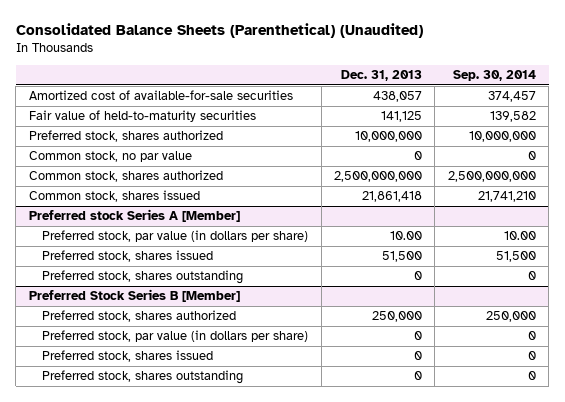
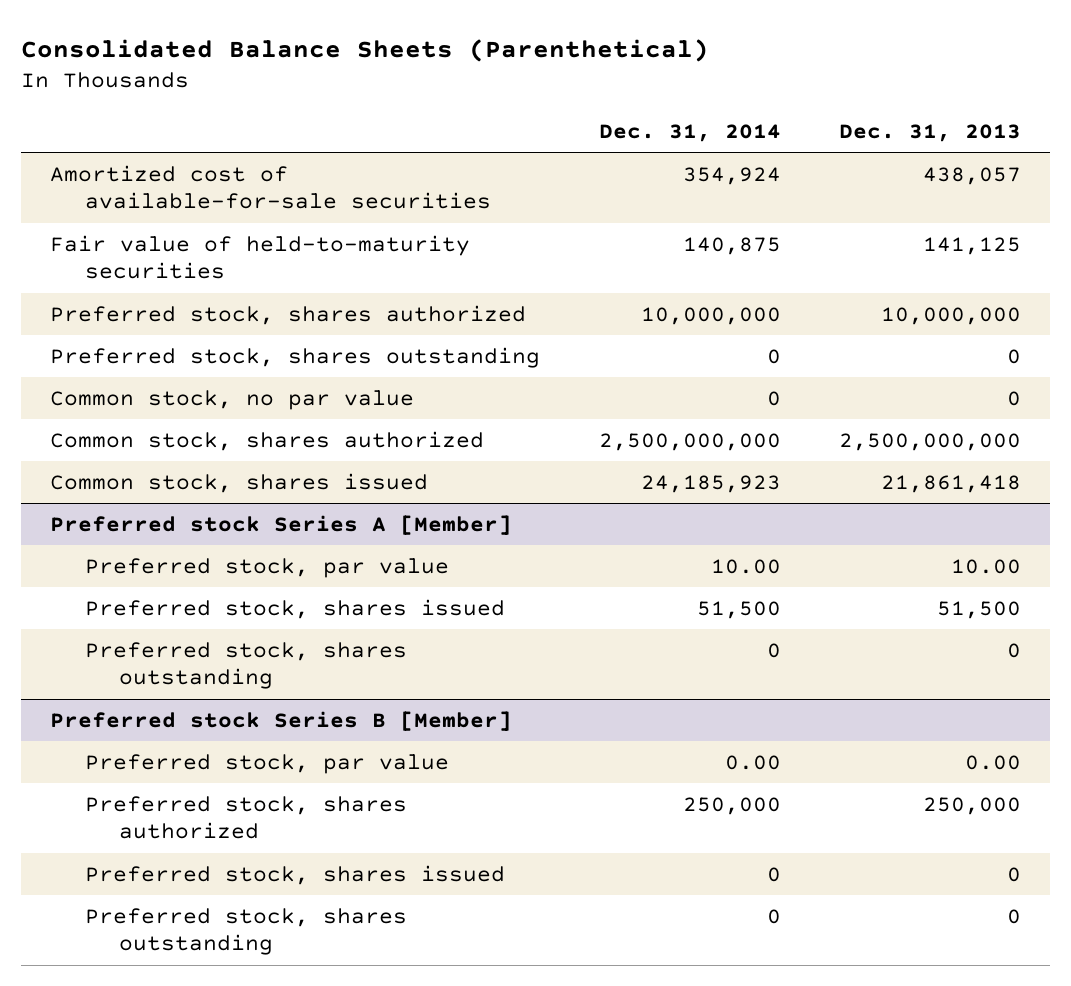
- Consolidated Balance Sheets (Parenthetical) (Unaudited)
+ Consolidated Balance Sheets (Parenthetical)
- | Dec. 31, 2013 | Sep. 30, 2014
+ | Dec. 31, 2014 | Dec. 31, 2013
+ Preferred stock, shares outstanding | 0 | 0
@ Preferred stock Series A [Member]
- Preferred stock, par value (in dollars per share) | 10.00 | 10.00
+ Preferred stock, par value | 10.00 | 10.00
- Preferred Stock Series B [Member]
+ Preferred stock Series B [Member]
+ Preferred stock, par value | 0.00 | 0.00
- Preferred stock, par value (in dollars per share) | 0 | 0

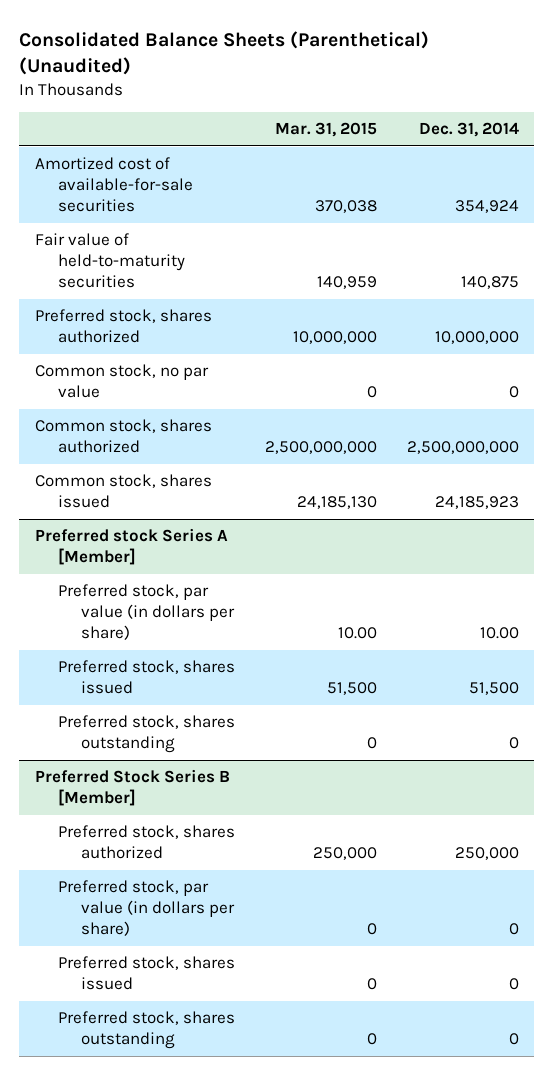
- Consolidated Balance Sheets (Parenthetical)
+ Consolidated Balance Sheets (Parenthetical) (Unaudited)
- | Dec. 31, 2014 | Dec. 31, 2013
+ | Mar. 31, 2015 | Dec. 31, 2014
- Preferred stock, shares outstanding | 0 | 0
@ Preferred stock Series A [Member]
- Preferred stock, par value | 10.00 | 10.00
+ Preferred stock, par value (in dollars per share) | 10.00 | 10.00
- Preferred stock Series B [Member]
- Preferred stock, par value | 0.00 | 0.00
+ Preferred Stock Series B [Member]
+ Preferred stock, par value (in dollars per share) | 0 | 0

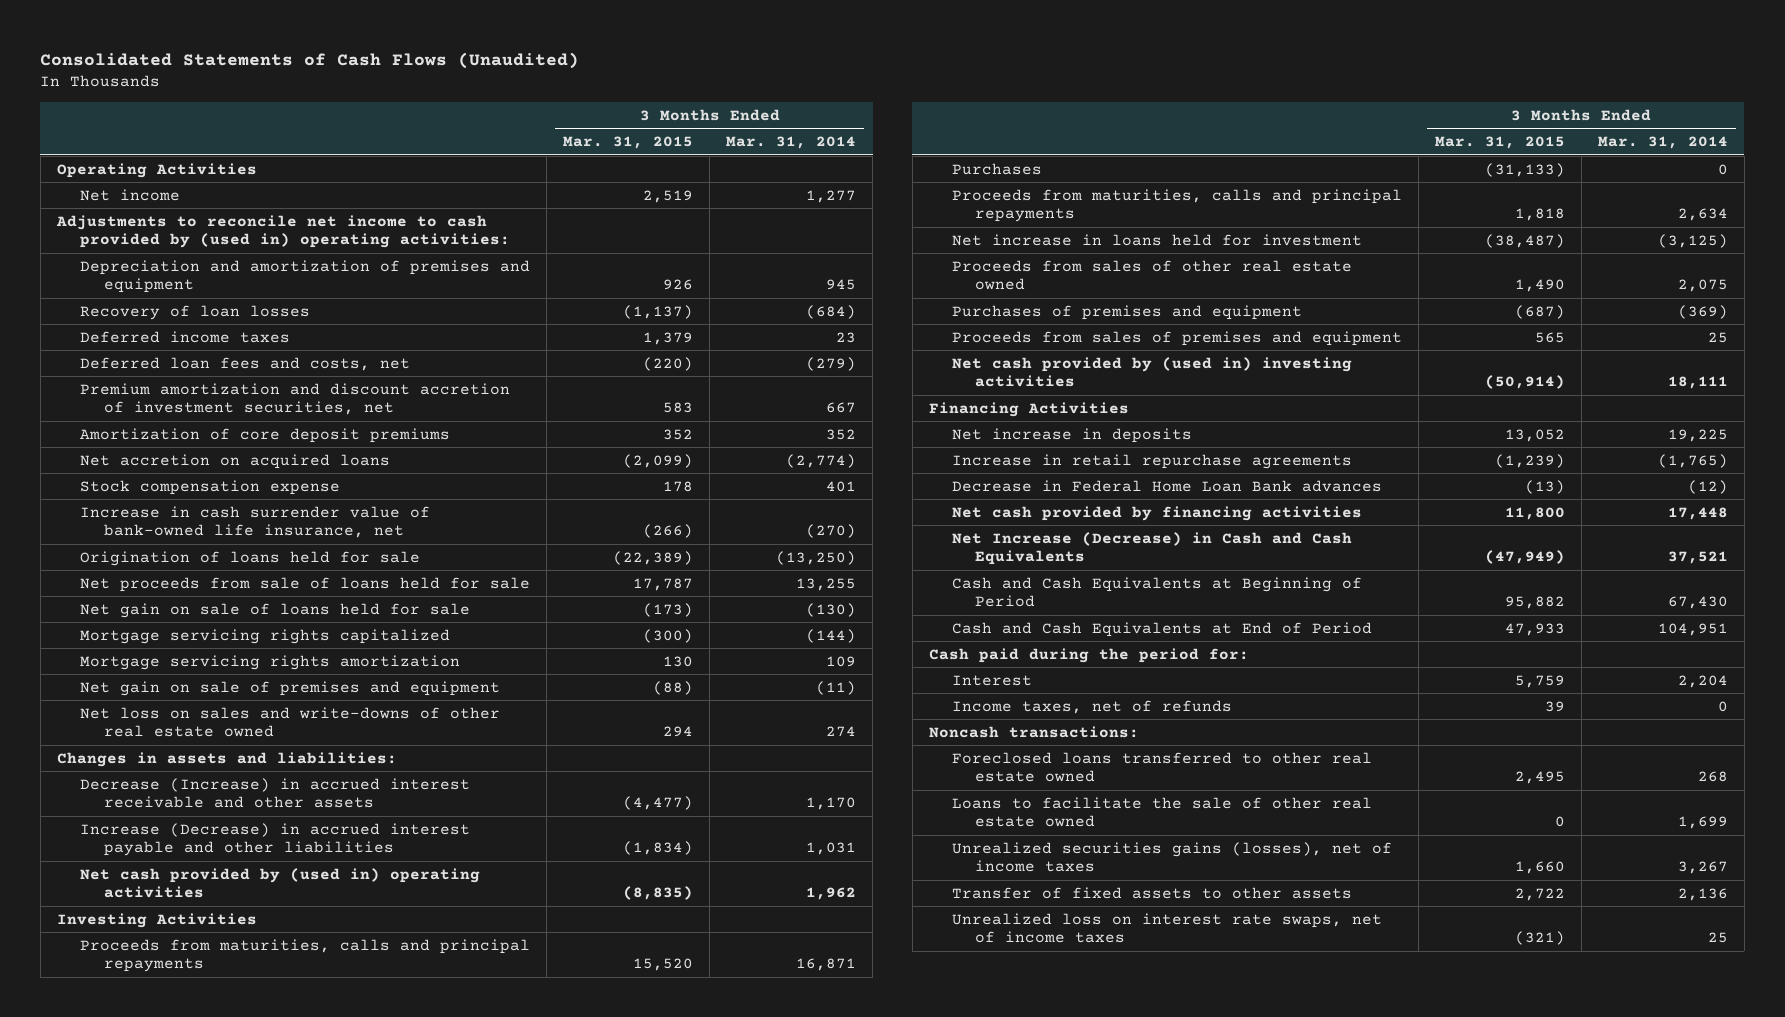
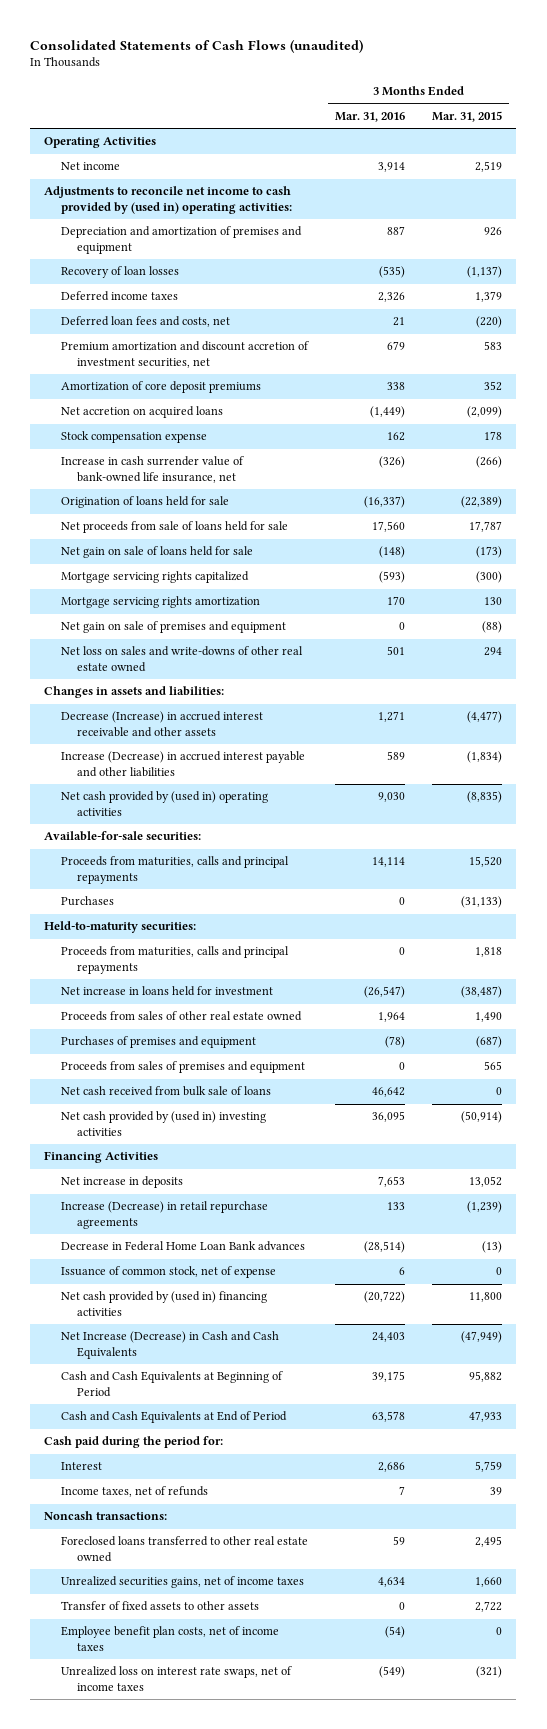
- Consolidated Statements of Cash Flows (Unaudited)
+ Consolidated Statements of Cash Flows (unaudited)
- | 3 Months Ended Mar. 31, 2015 | 3 Months Ended Mar. 31, 2014
+ | 3 Months Ended Mar. 31, 2016 | 3 Months Ended Mar. 31, 2015
- Investing Activities
+ Available-for-sale securities:
+ Held-to-maturity securities:
+ Net cash received from bulk sale of loans | 46,642 | 0
- Increase in retail repurchase agreements | (1,239) | (1,765)
+ Increase (Decrease) in retail repurchase agreements | 133 | (1,239)
- Net cash provided by financing activities | 11,800 | 17,448
+ Issuance of common stock, net of expense | 6 | 0
+ Net cash provided by (used in) financing activities | (20,722) | 11,800
- Loans to facilitate the sale of other real estate owned | 0 | 1,699
- Unrealized securities gains (losses), net of income taxes | 1,660 | 3,267
+ Unrealized securities gains, net of income taxes | 4,634 | 1,660
+ Employee benefit plan costs, net of income taxes | (54) | 0

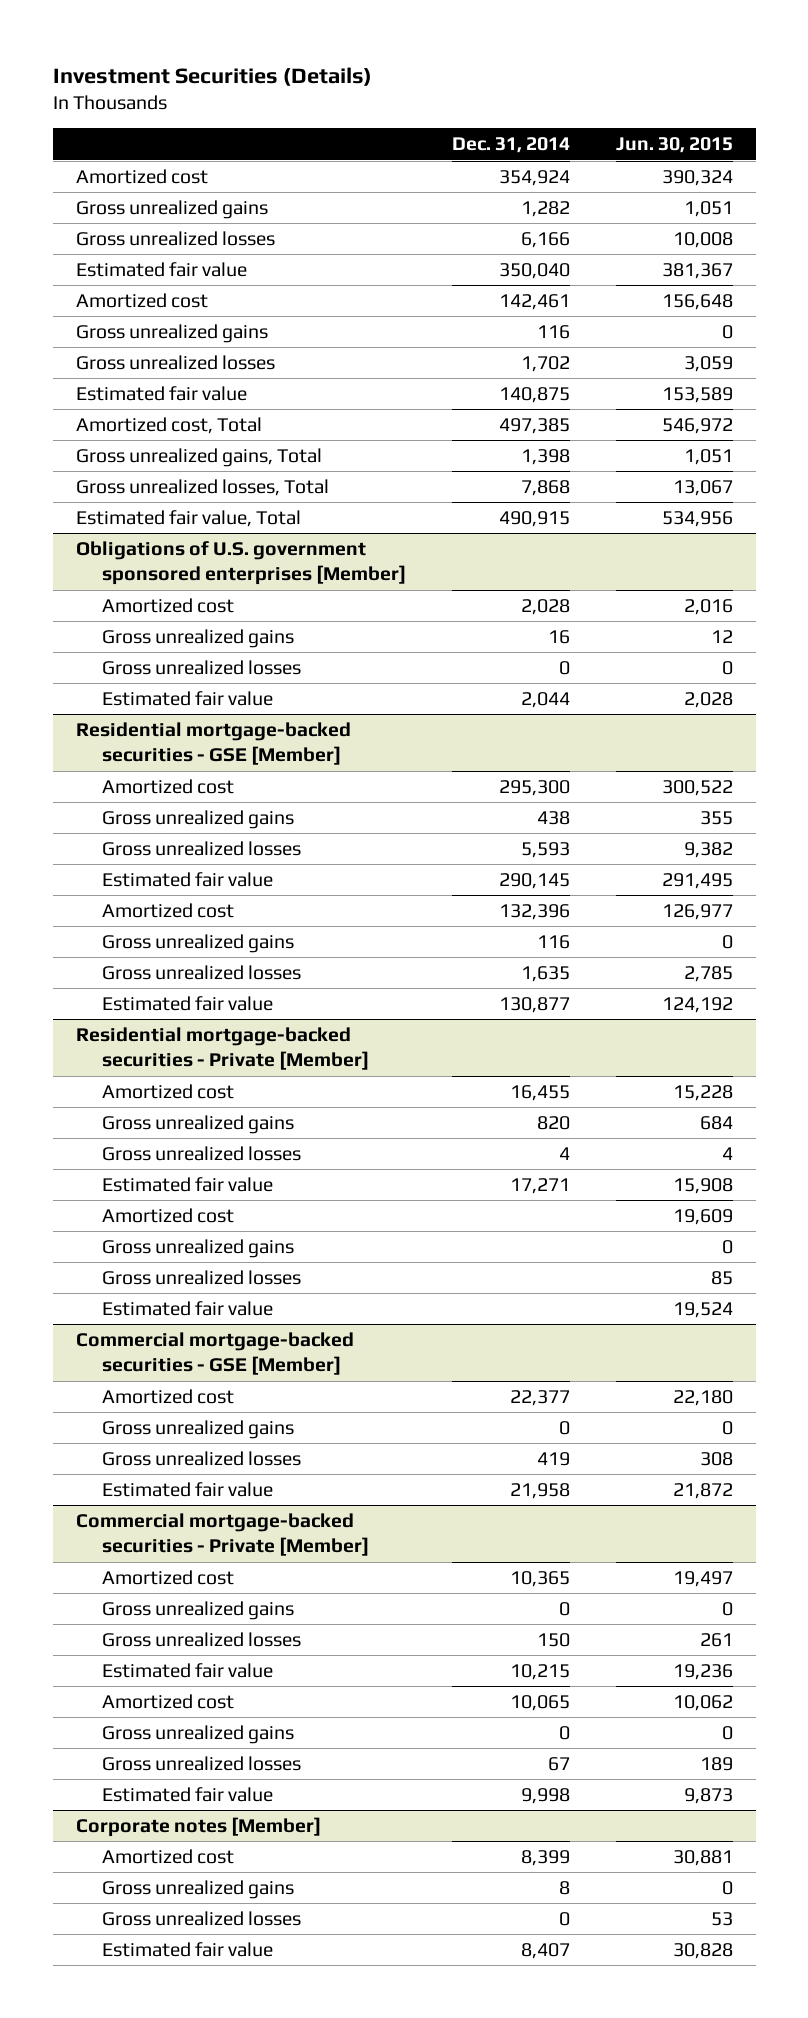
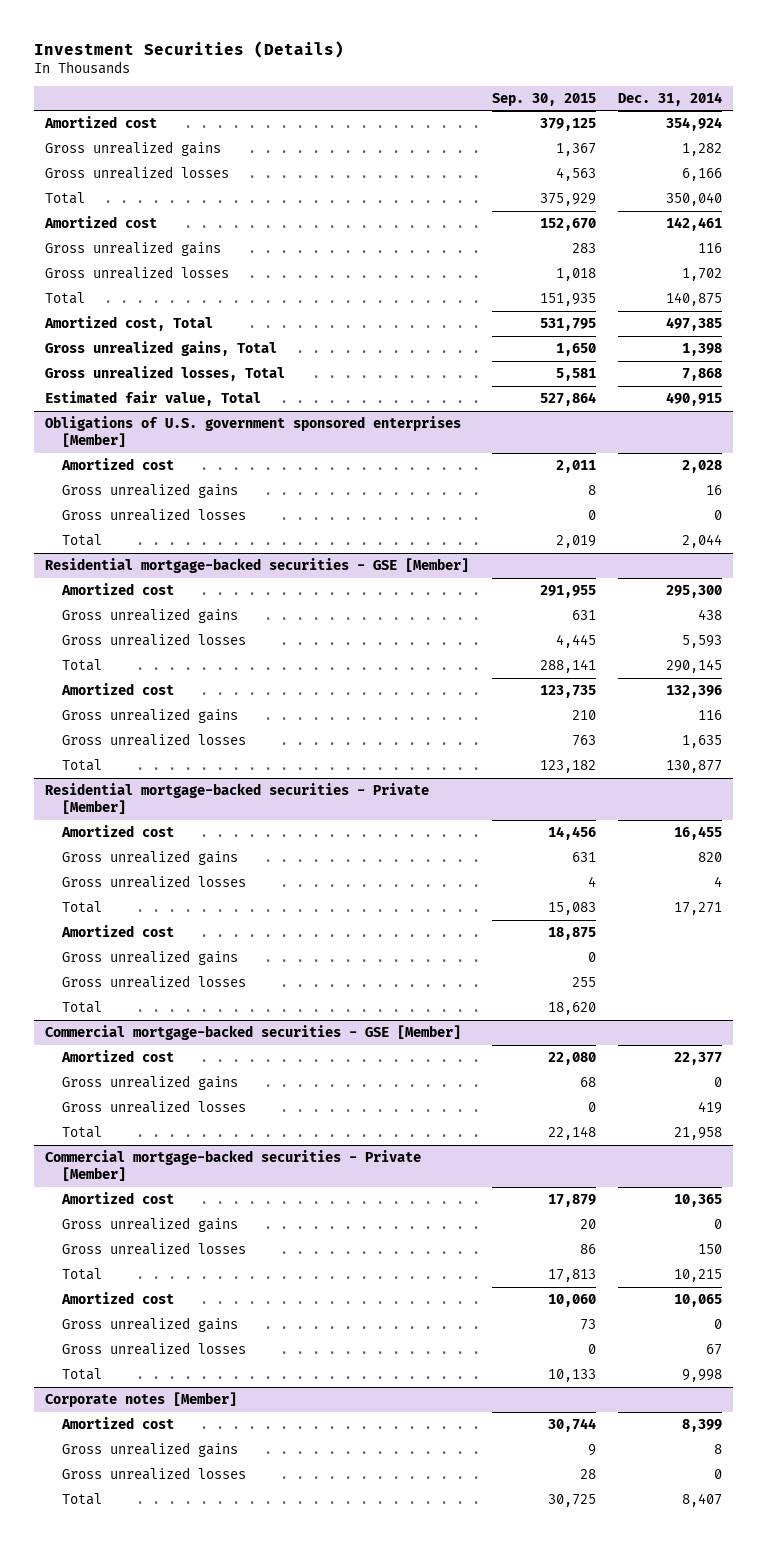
- | Dec. 31, 2014 | Jun. 30, 2015
+ | Sep. 30, 2015 | Dec. 31, 2014
- Estimated fair value | 350,040 | 381,367
+ Total | 375,929 | 350,040
- Estimated fair value | 140,875 | 153,589
+ Total | 151,935 | 140,875
@ Obligations of U.S. government sponsored enterprises [Member]
- Estimated fair value | 2,044 | 2,028
+ Total | 2,019 | 2,044
@ Residential mortgage-backed securities - GSE [Member]
- Estimated fair value | 290,145 | 291,495
+ Total | 288,141 | 290,145
- Estimated fair value | 130,877 | 124,192
+ Total | 123,182 | 130,877
@ Residential mortgage-backed securities - Private [Member]
- Estimated fair value | 17,271 | 15,908
+ Total | 15,083 | 17,271
- Estimated fair value | | 19,524
+ Total | 18,620 |
@ Commercial mortgage-backed securities - GSE [Member]
- Estimated fair value | 21,958 | 21,872
+ Total | 22,148 | 21,958
@ Commercial mortgage-backed securities - Private [Member]
- Estimated fair value | 10,215 | 19,236
+ Total | 17,813 | 10,215
- Estimated fair value | 9,998 | 9,873
+ Total | 10,133 | 9,998
@ Corporate notes [Member]
- Estimated fair value | 8,407 | 30,828
+ Total | 30,725 | 8,407

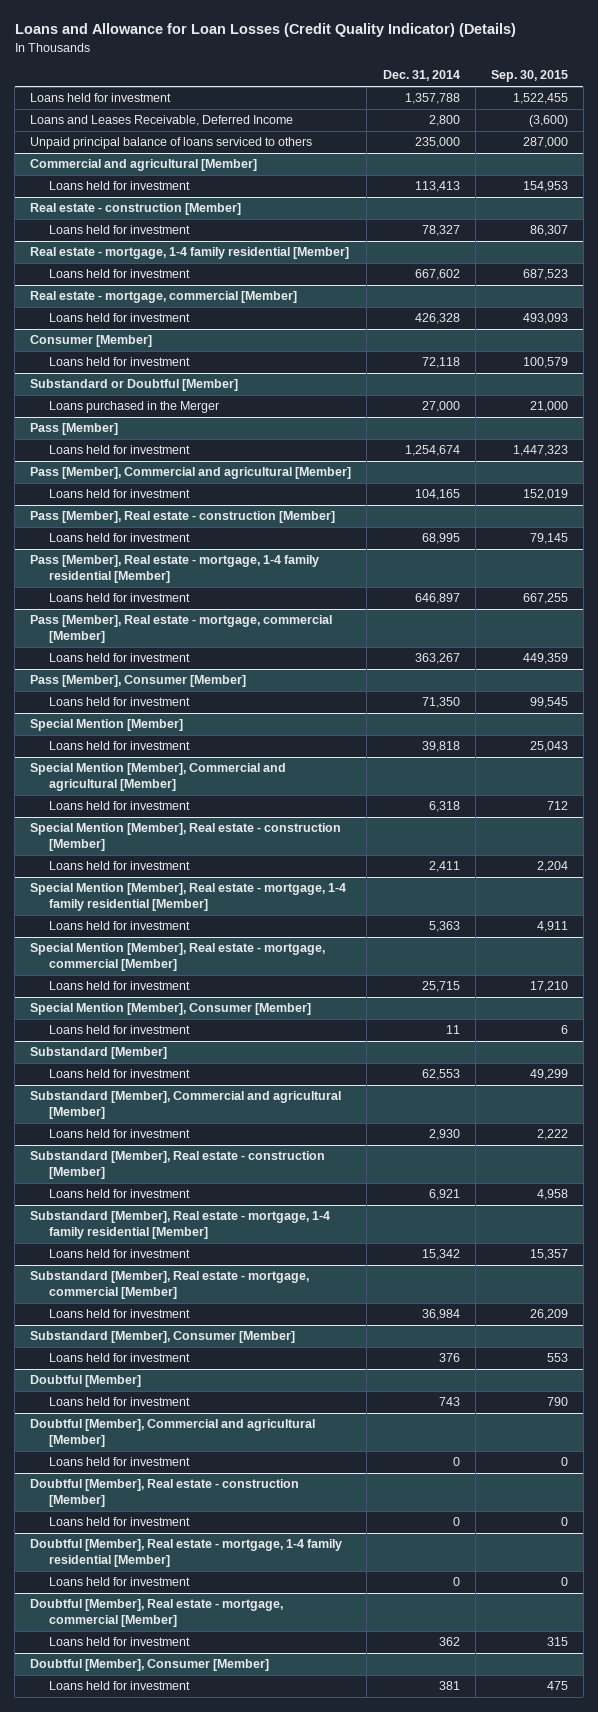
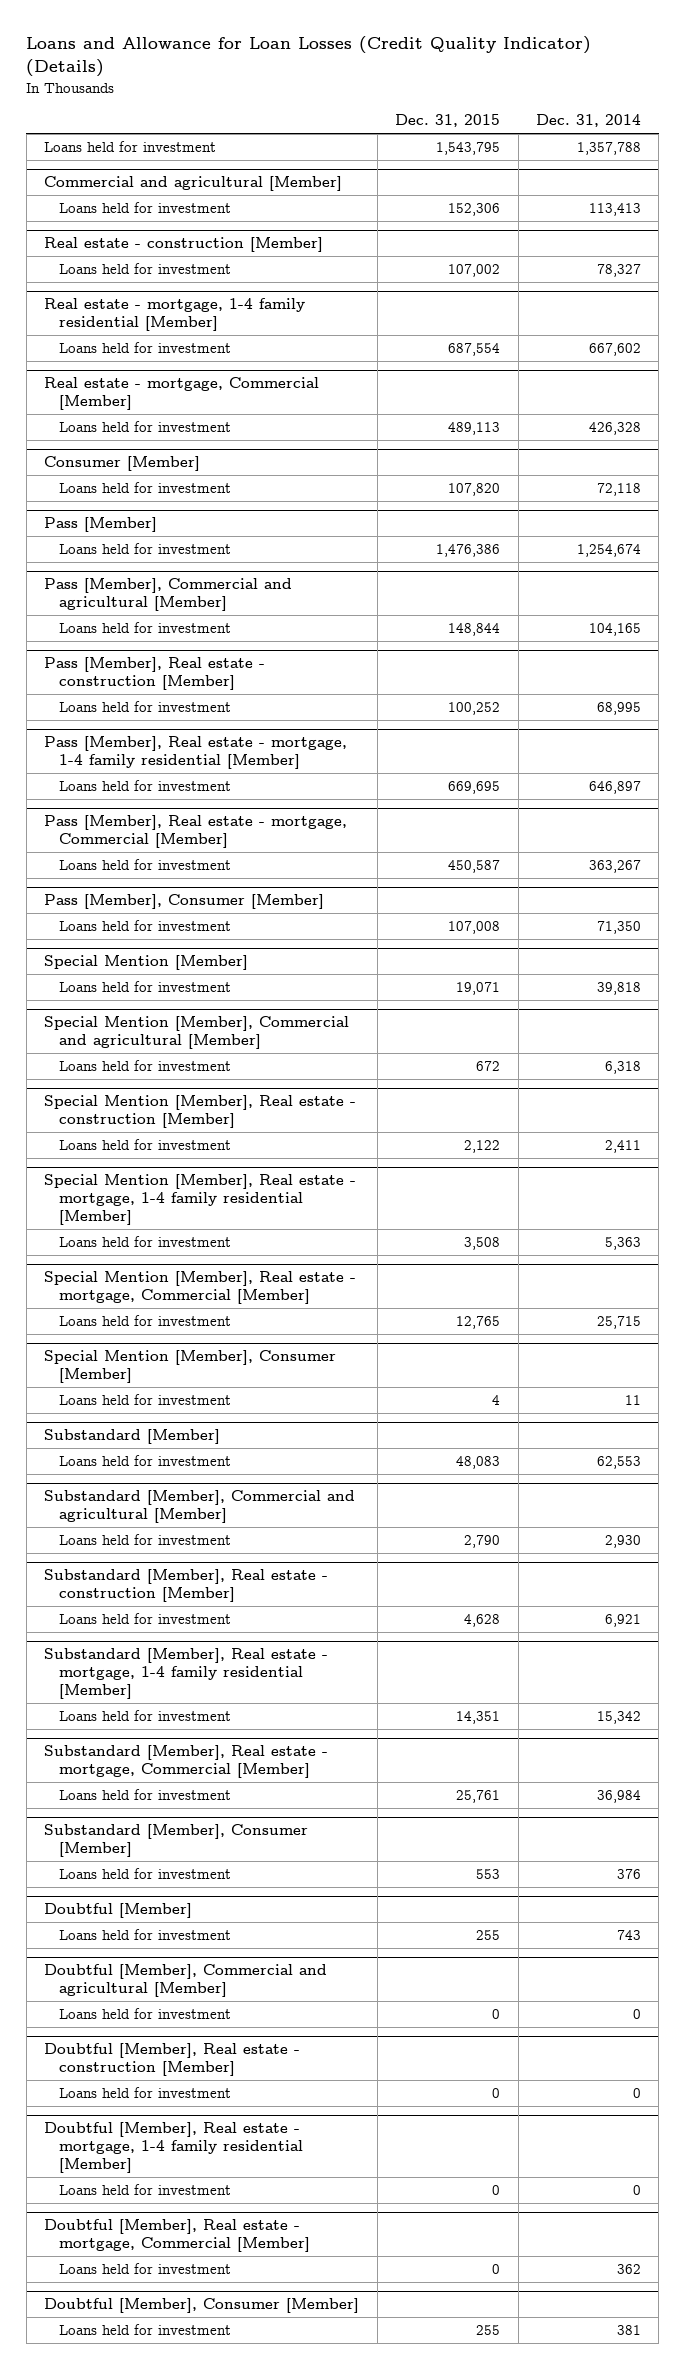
- | Dec. 31, 2014 | Sep. 30, 2015
+ | Dec. 31, 2015 | Dec. 31, 2014
- Loans and Leases Receivable, Deferred Income | 2,800 | (3,600)
- Unpaid principal balance of loans serviced to others | 235,000 | 287,000
- Real estate - mortgage, commercial [Member]
+ Real estate - mortgage, Commercial [Member]
- Substandard or Doubtful [Member]
- Loans purchased in the Merger | 27,000 | 21,000
- Pass [Member], Real estate - mortgage, commercial [Member]
+ Pass [Member], Real estate - mortgage, Commercial [Member]
- Special Mention [Member], Real estate - mortgage, commercial [Member]
+ Special Mention [Member], Real estate - mortgage, Commercial [Member]
- Substandard [Member], Real estate - mortgage, commercial [Member]
+ Substandard [Member], Real estate - mortgage, Commercial [Member]
- Doubtful [Member], Real estate - mortgage, commercial [Member]
+ Doubtful [Member], Real estate - mortgage, Commercial [Member]

